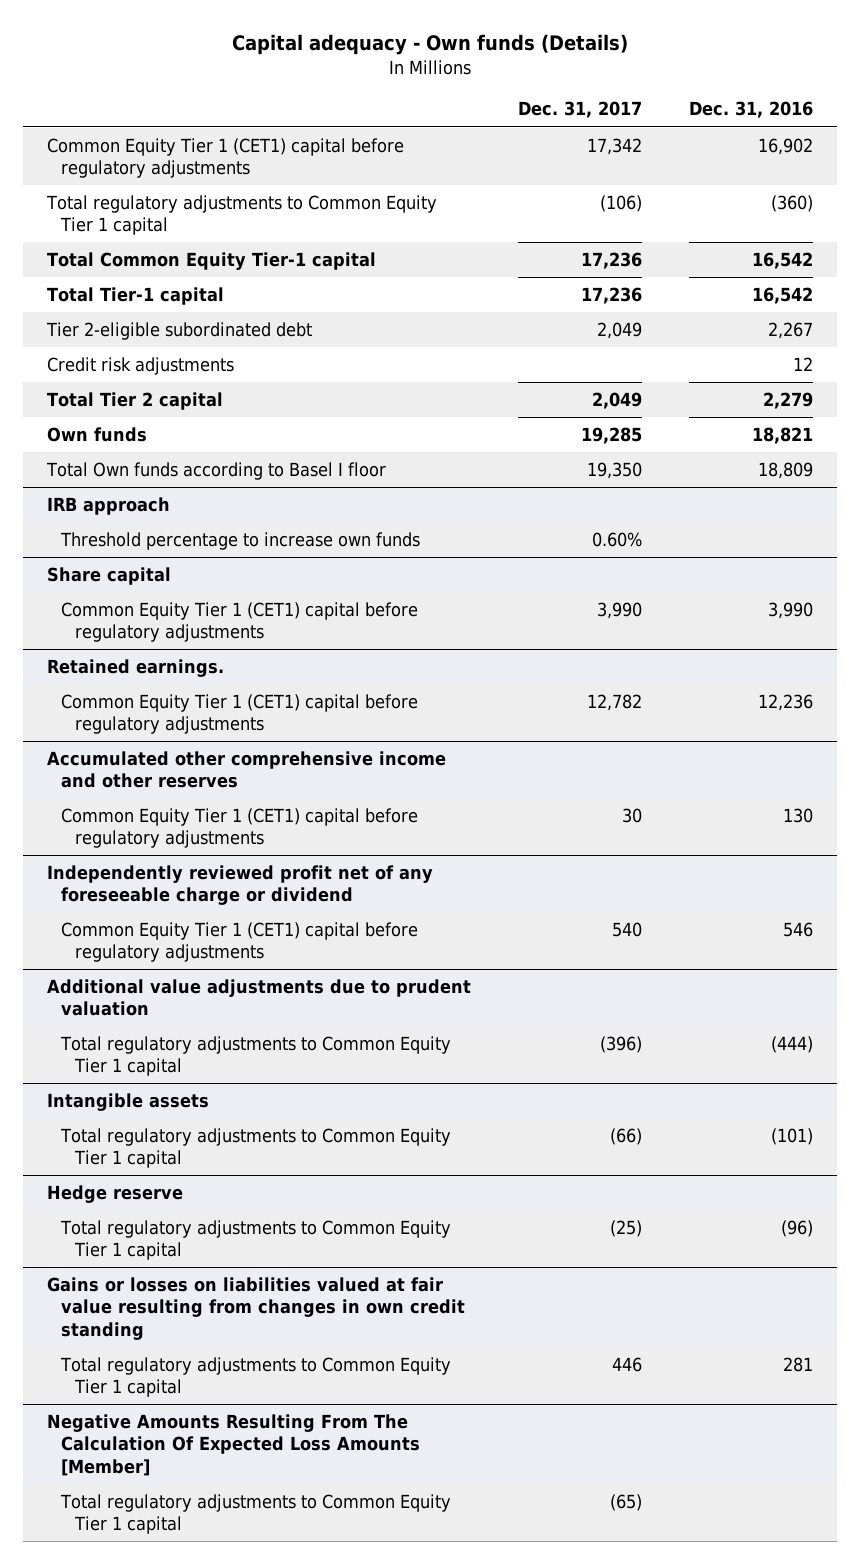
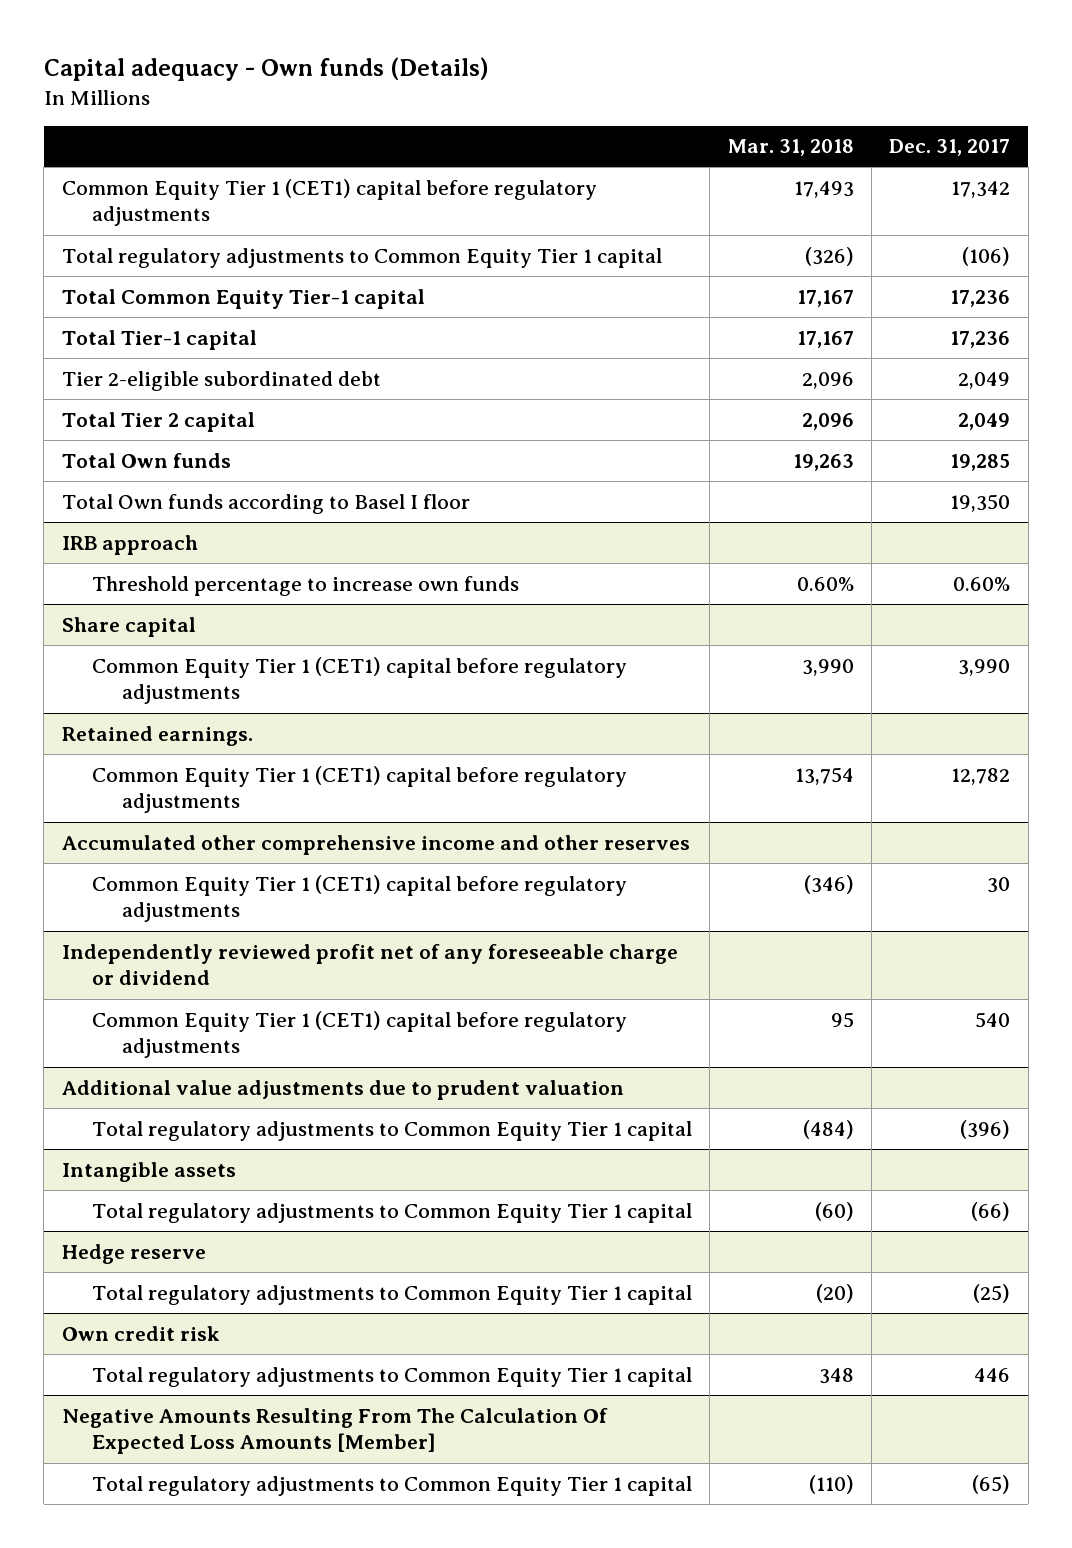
- | Dec. 31, 2017 | Dec. 31, 2016
+ | Mar. 31, 2018 | Dec. 31, 2017
- Credit risk adjustments | | 12
- Own funds | 19,285 | 18,821
+ Total Own funds | 19,263 | 19,285
- Gains or losses on liabilities valued at fair value resulting from changes in own credit standing
+ Own credit risk

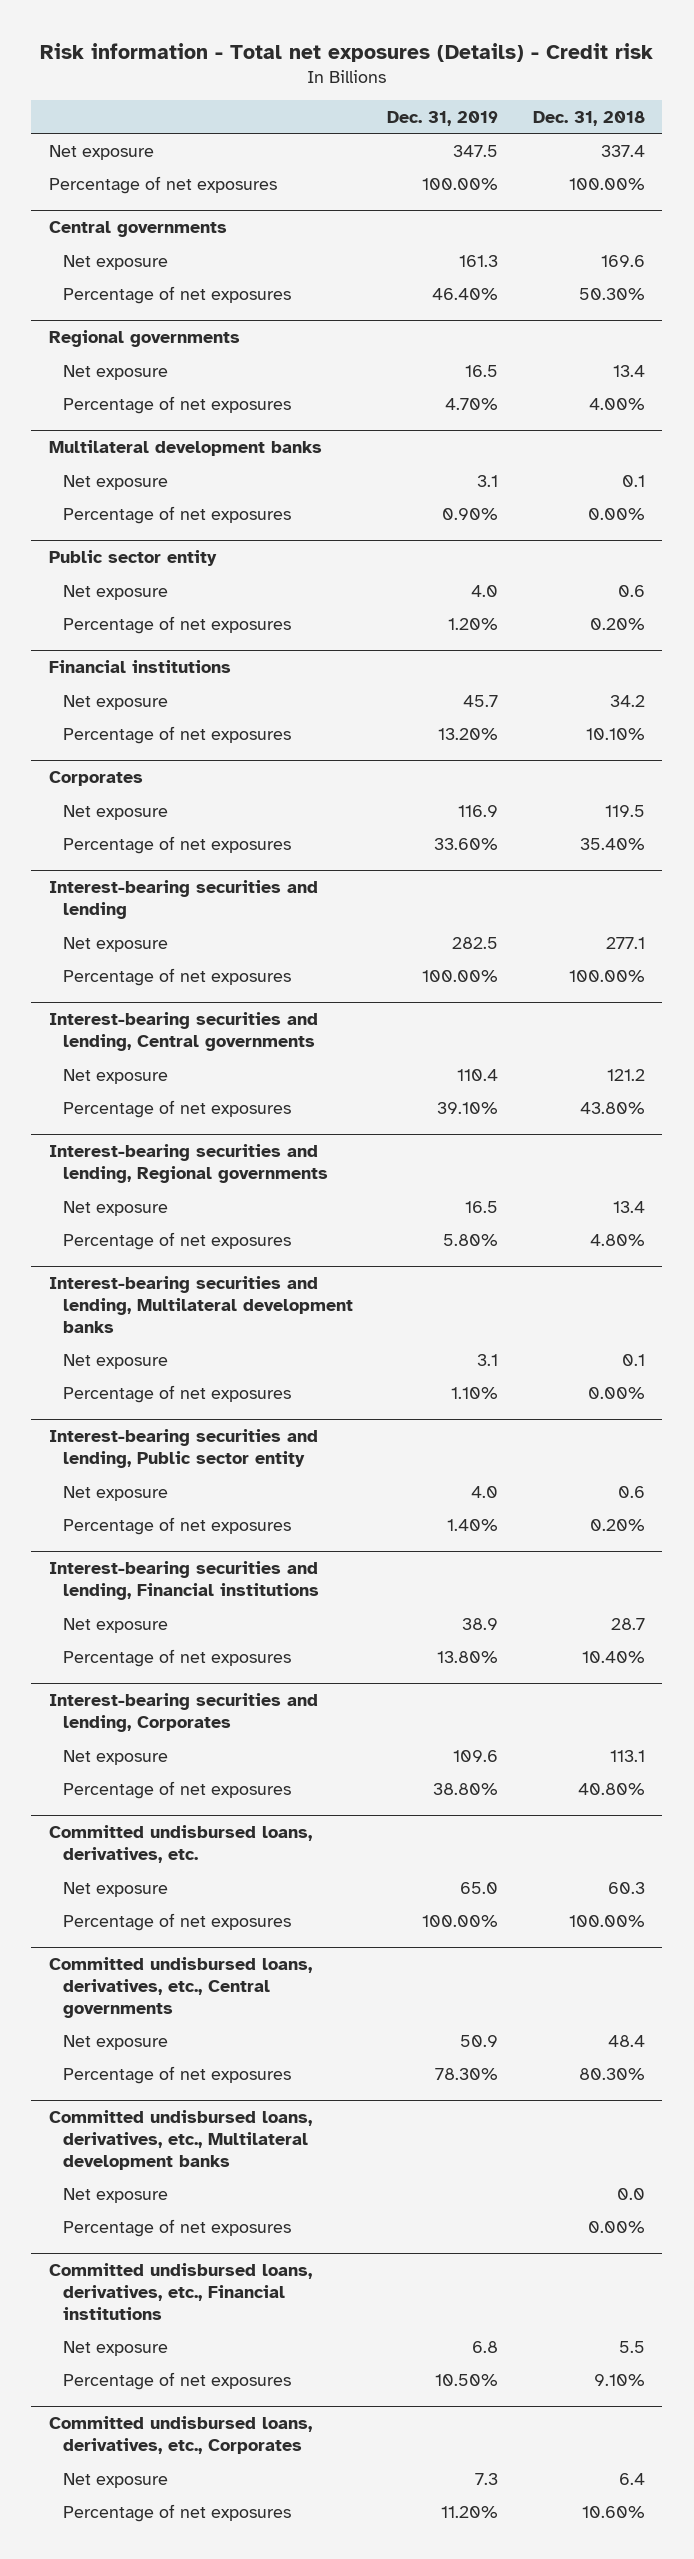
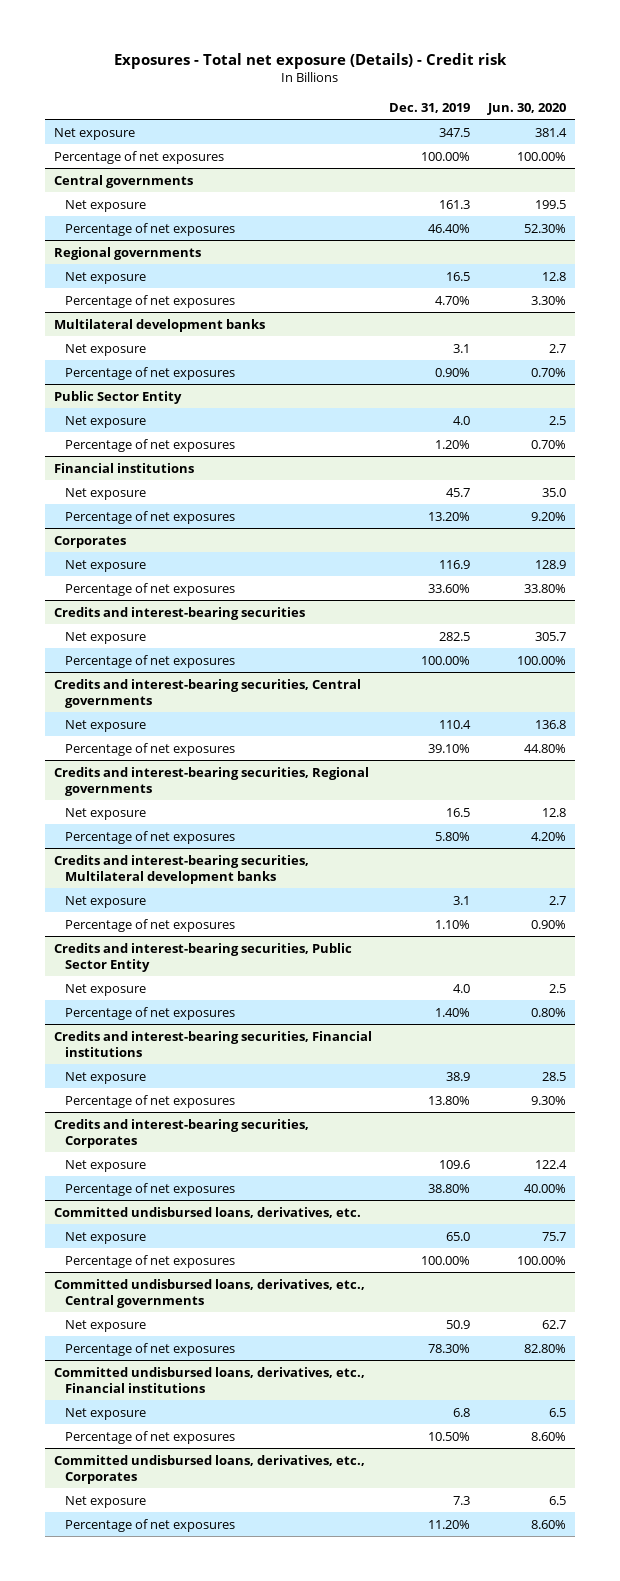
- Risk information - Total net exposures (Details) - Credit risk
+ Exposures - Total net exposure (Details) - Credit risk
- | Dec. 31, 2019 | Dec. 31, 2018
+ | Dec. 31, 2019 | Jun. 30, 2020
- Public sector entity
+ Public Sector Entity
- Interest-bearing securities and lending
+ Credits and interest-bearing securities
- Interest-bearing securities and lending, Central governments
+ Credits and interest-bearing securities, Central governments
- Interest-bearing securities and lending, Regional governments
+ Credits and interest-bearing securities, Regional governments
- Interest-bearing securities and lending, Multilateral development banks
+ Credits and interest-bearing securities, Multilateral development banks
- Interest-bearing securities and lending, Public sector entity
+ Credits and interest-bearing securities, Public Sector Entity
- Interest-bearing securities and lending, Financial institutions
+ Credits and interest-bearing securities, Financial institutions
- Interest-bearing securities and lending, Corporates
+ Credits and interest-bearing securities, Corporates
- Committed undisbursed loans, derivatives, etc., Multilateral development banks
- Net exposure | | 0.0
- Percentage of net exposures | | 0.00%

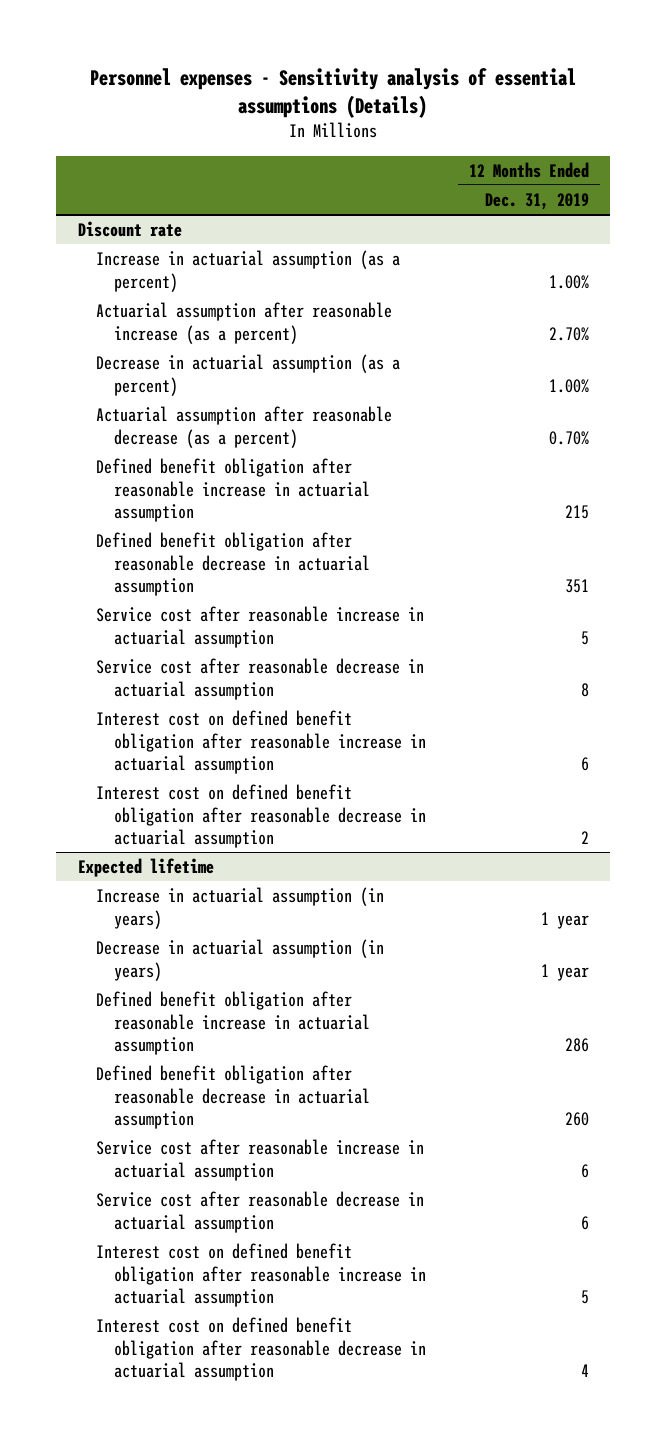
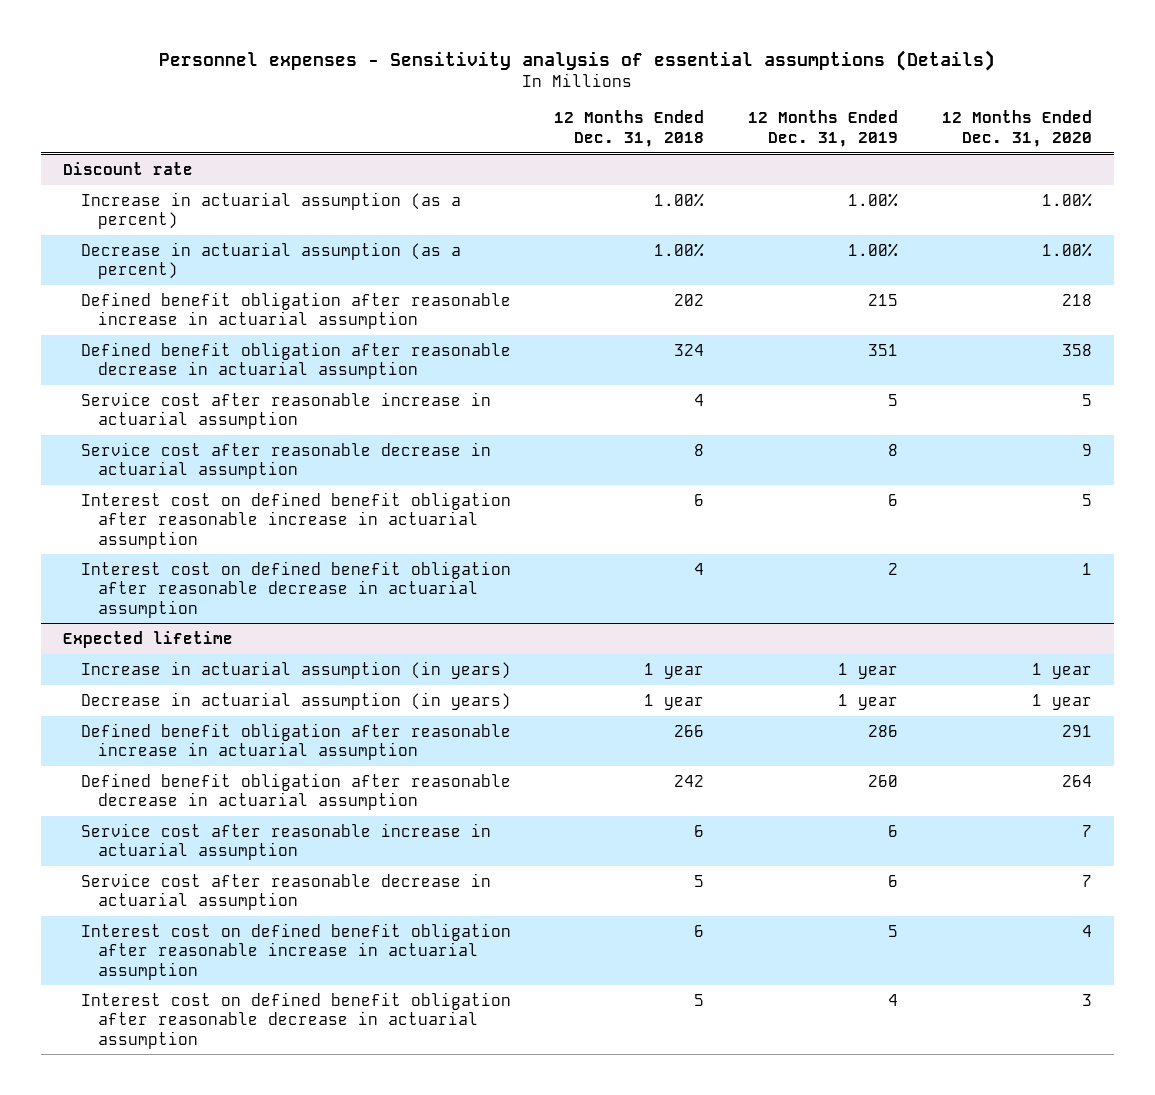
- | 12 Months Ended Dec. 31, 2019
+ | 12 Months Ended Dec. 31, 2018 | 12 Months Ended Dec. 31, 2019 | 12 Months Ended Dec. 31, 2020
@ Discount rate
- Actuarial assumption after reasonable increase (as a percent) | 2.70%
- Actuarial assumption after reasonable decrease (as a percent) | 0.70%

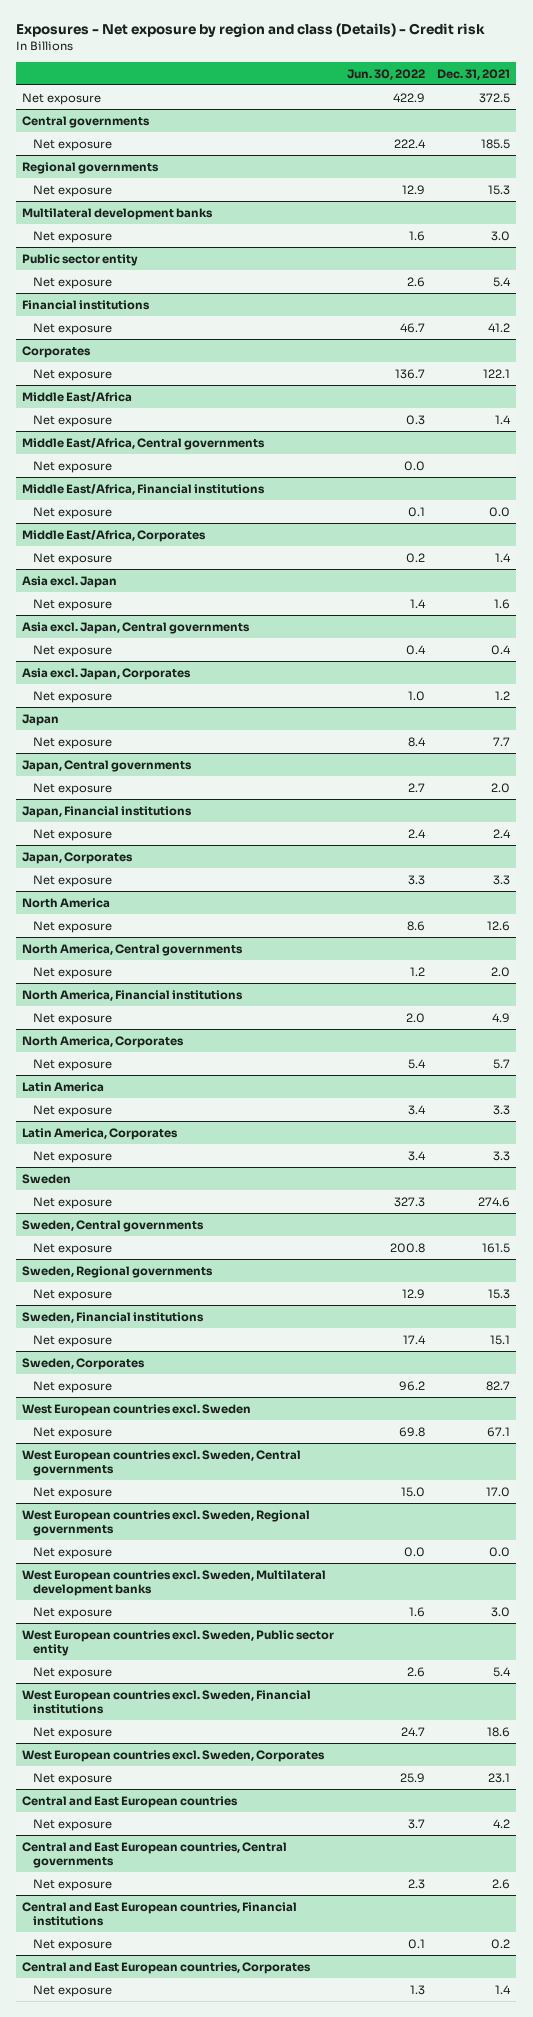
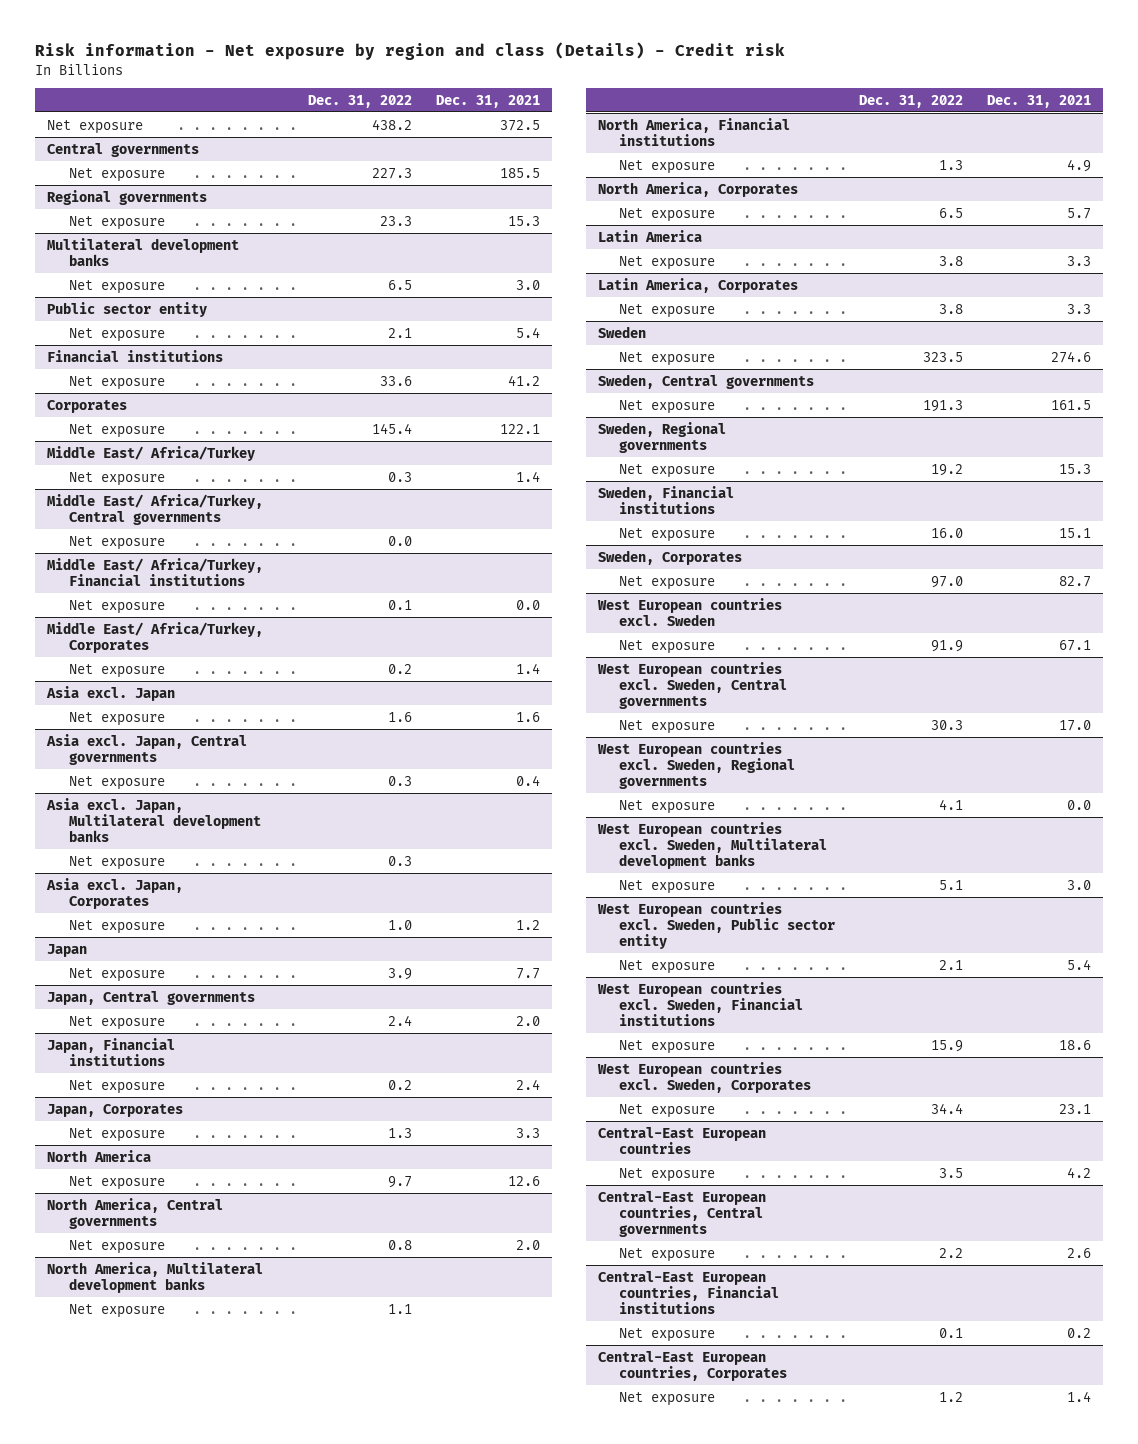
- Exposures - Net exposure by region and class (Details) - Credit risk
+ Risk information - Net exposure by region and class (Details) - Credit risk
- | Jun. 30, 2022 | Dec. 31, 2021
+ | Dec. 31, 2022 | Dec. 31, 2021
- Middle East/Africa
+ Middle East/ Africa/Turkey
- Middle East/Africa, Central governments
+ Middle East/ Africa/Turkey, Central governments
- Middle East/Africa, Financial institutions
+ Middle East/ Africa/Turkey, Financial institutions
- Middle East/Africa, Corporates
+ Middle East/ Africa/Turkey, Corporates
+ Asia excl. Japan, Multilateral development banks
+ Net exposure | 0.3 |
+ North America, Multilateral development banks
+ Net exposure | 1.1 |
- Central and East European countries
+ Central-East European countries
- Central and East European countries, Central governments
+ Central-East European countries, Central governments
- Central and East European countries, Financial institutions
+ Central-East European countries, Financial institutions
- Central and East European countries, Corporates
+ Central-East European countries, Corporates

